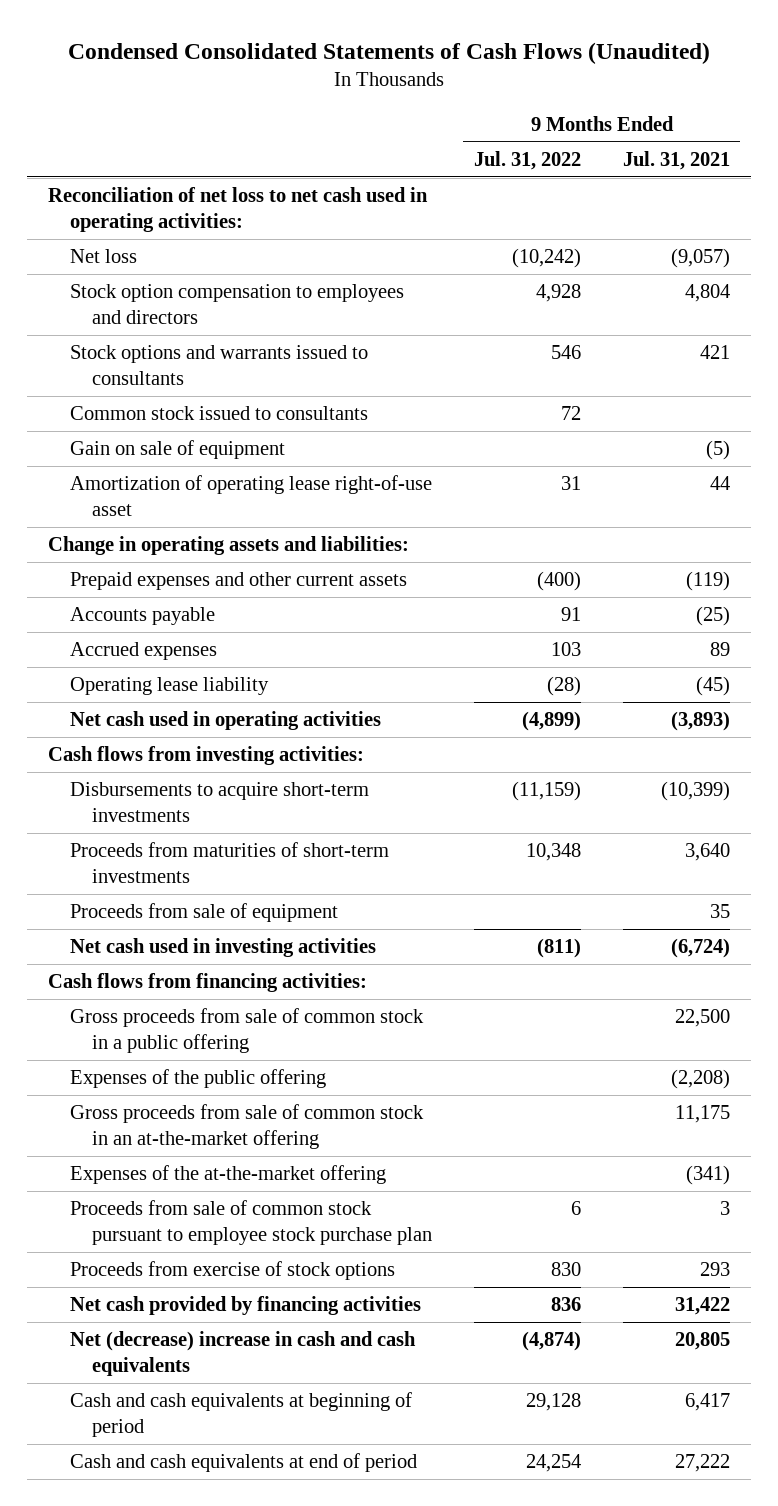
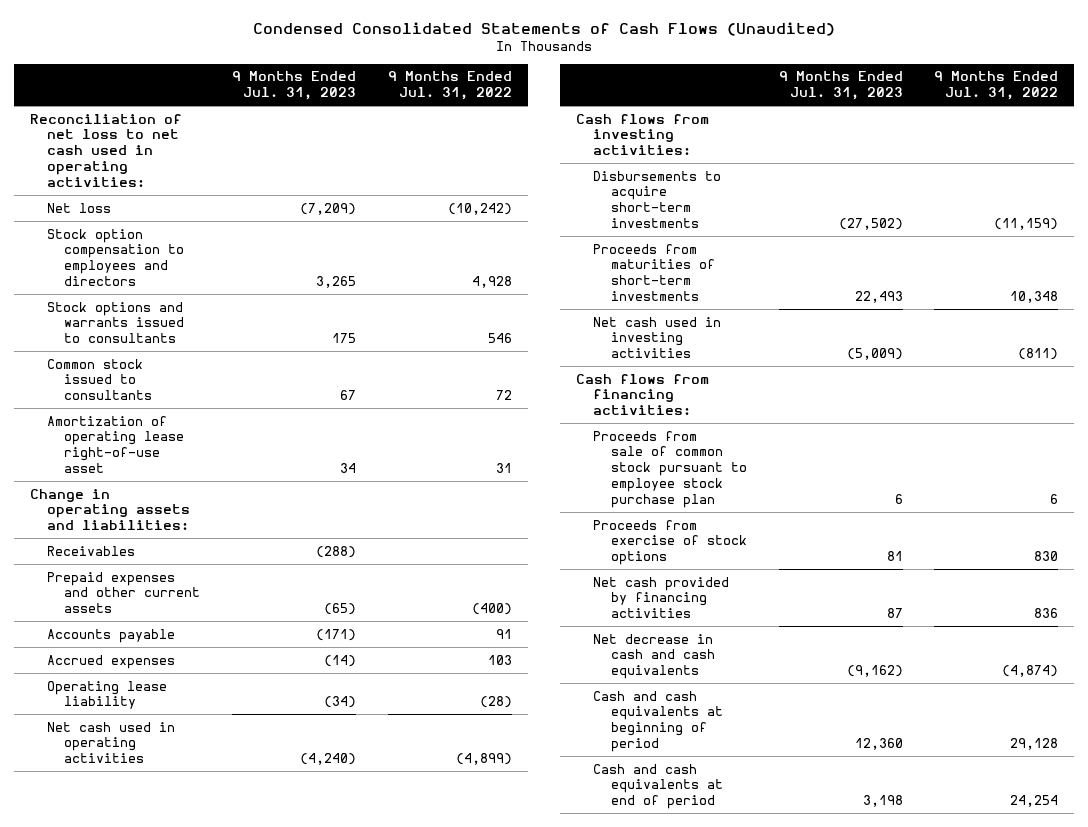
- | 9 Months Ended Jul. 31, 2022 | 9 Months Ended Jul. 31, 2021
+ | 9 Months Ended Jul. 31, 2023 | 9 Months Ended Jul. 31, 2022
- Gain on sale of equipment | | (5)
+ Receivables | (288) |
- Proceeds from sale of equipment | | 35
- Gross proceeds from sale of common stock in a public offering | | 22,500
- Expenses of the public offering | | (2,208)
- Gross proceeds from sale of common stock in an at-the-market offering | | 11,175
- Expenses of the at-the-market offering | | (341)
- Net (decrease) increase in cash and cash equivalents | (4,874) | 20,805
+ Net decrease in cash and cash equivalents | (9,162) | (4,874)

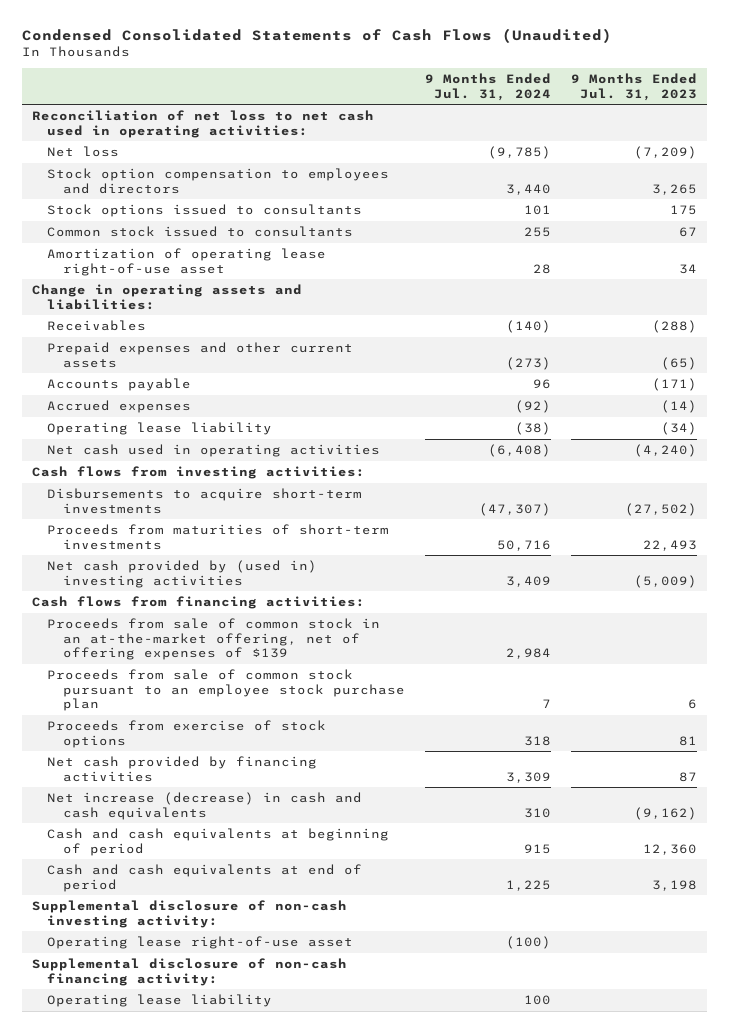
- | 9 Months Ended Jul. 31, 2023 | 9 Months Ended Jul. 31, 2022
+ | 9 Months Ended Jul. 31, 2024 | 9 Months Ended Jul. 31, 2023
- Stock options and warrants issued to consultants | 175 | 546
+ Stock options issued to consultants | 101 | 175
- Net cash used in investing activities | (5,009) | (811)
+ Net cash provided by (used in) investing activities | 3,409 | (5,009)
- Proceeds from sale of common stock pursuant to employee stock purchase plan | 6 | 6
+ Proceeds from sale of common stock in an at-the-market offering, net of offering expenses of $139 | 2,984 |
+ Proceeds from sale of common stock pursuant to an employee stock purchase plan | 7 | 6
- Net decrease in cash and cash equivalents | (9,162) | (4,874)
+ Net increase (decrease) in cash and cash equivalents | 310 | (9,162)
+ Supplemental disclosure of non-cash investing activity:
+ Operating lease right-of-use asset | (100) |
+ Supplemental disclosure of non-cash financing activity:
+ Operating lease liability | 100 |

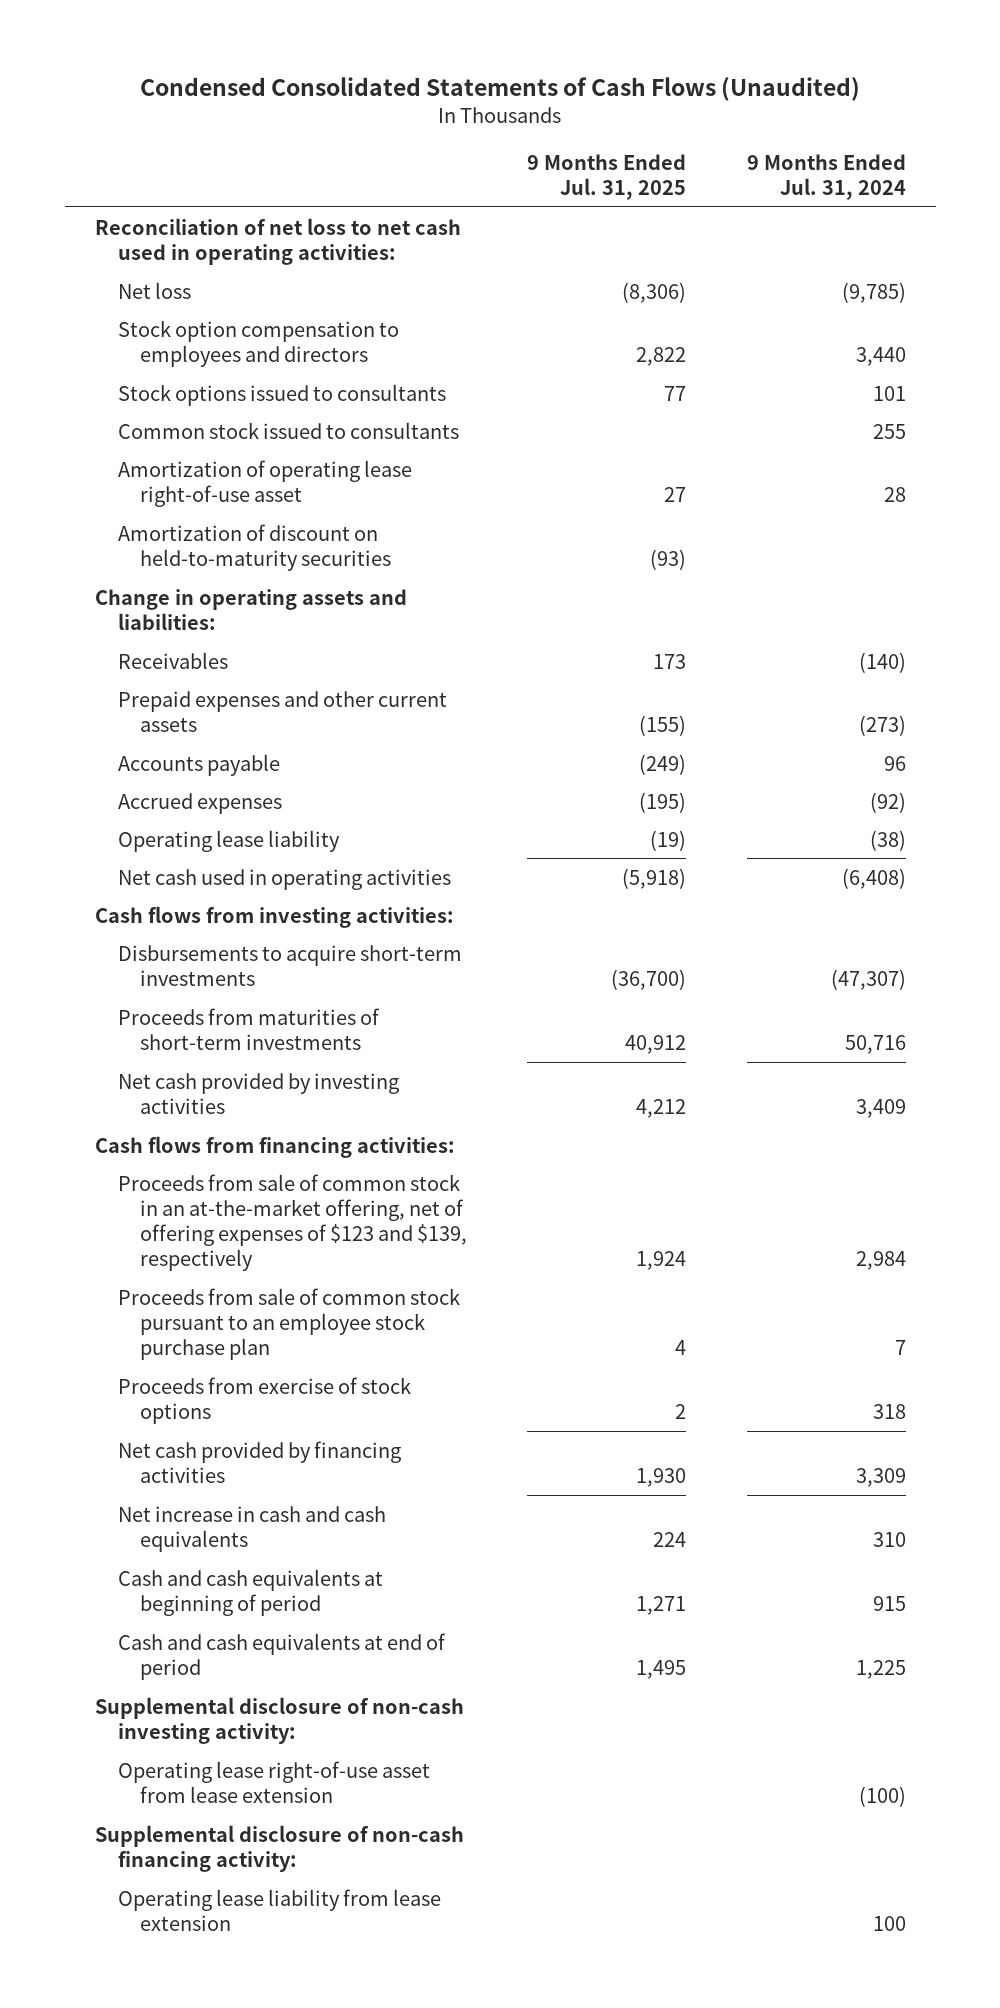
- | 9 Months Ended Jul. 31, 2024 | 9 Months Ended Jul. 31, 2023
+ | 9 Months Ended Jul. 31, 2025 | 9 Months Ended Jul. 31, 2024
+ Amortization of discount on held-to-maturity securities | (93) |
- Net cash provided by (used in) investing activities | 3,409 | (5,009)
+ Net cash provided by investing activities | 4,212 | 3,409
- Proceeds from sale of common stock in an at-the-market offering, net of offering expenses of $139 | 2,984 |
+ Proceeds from sale of common stock in an at-the-market offering, net of offering expenses of $123 and $139, respectively | 1,924 | 2,984
- Net increase (decrease) in cash and cash equivalents | 310 | (9,162)
+ Net increase in cash and cash equivalents | 224 | 310
- Operating lease right-of-use asset | (100) |
+ Operating lease right-of-use asset from lease extension | | (100)
- Operating lease liability | 100 |
+ Operating lease liability from lease extension | | 100

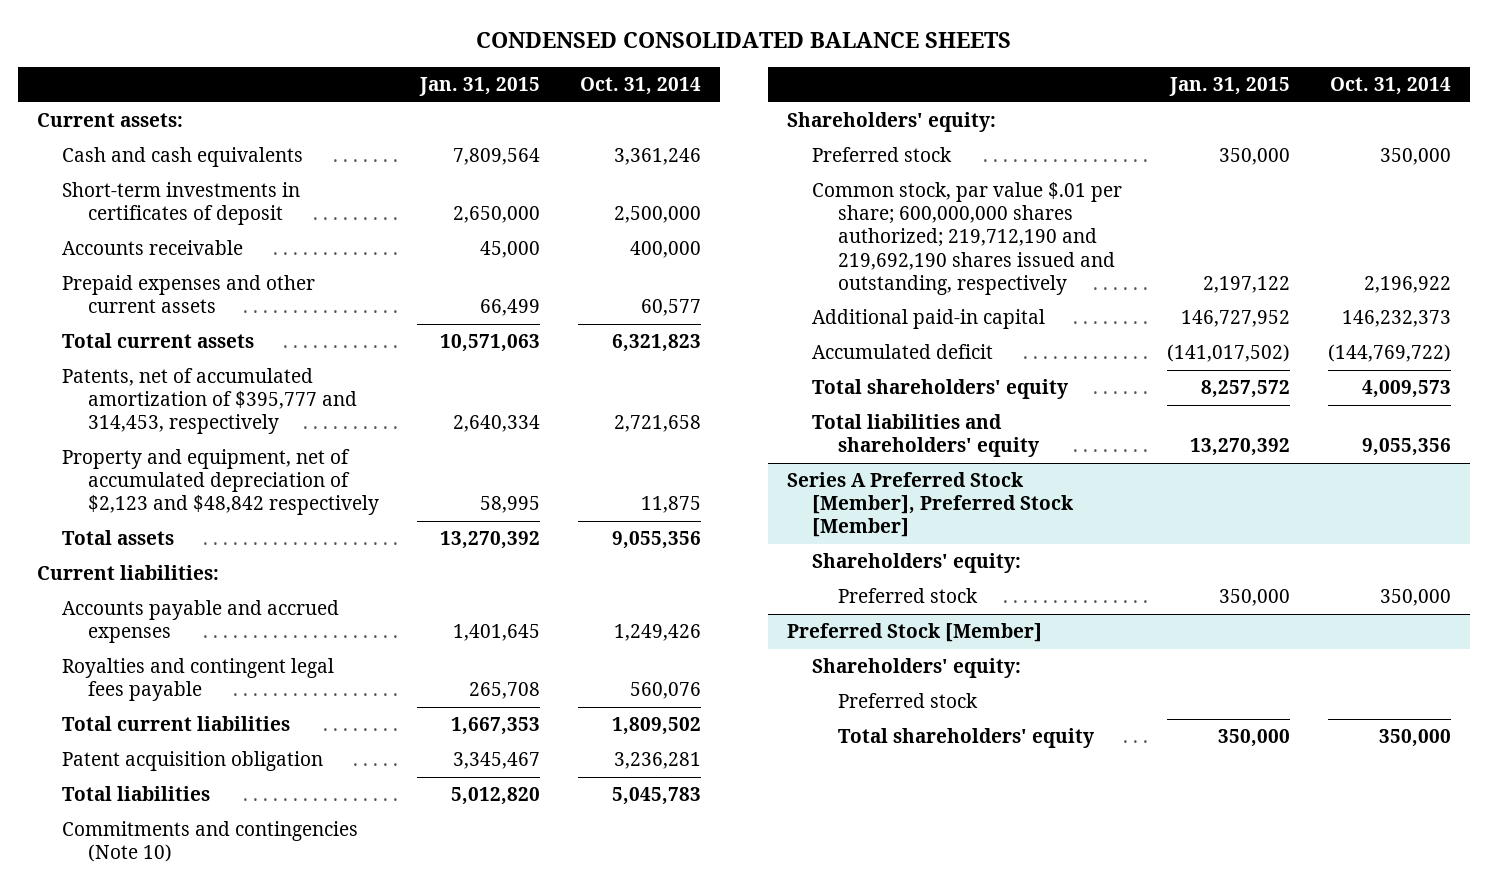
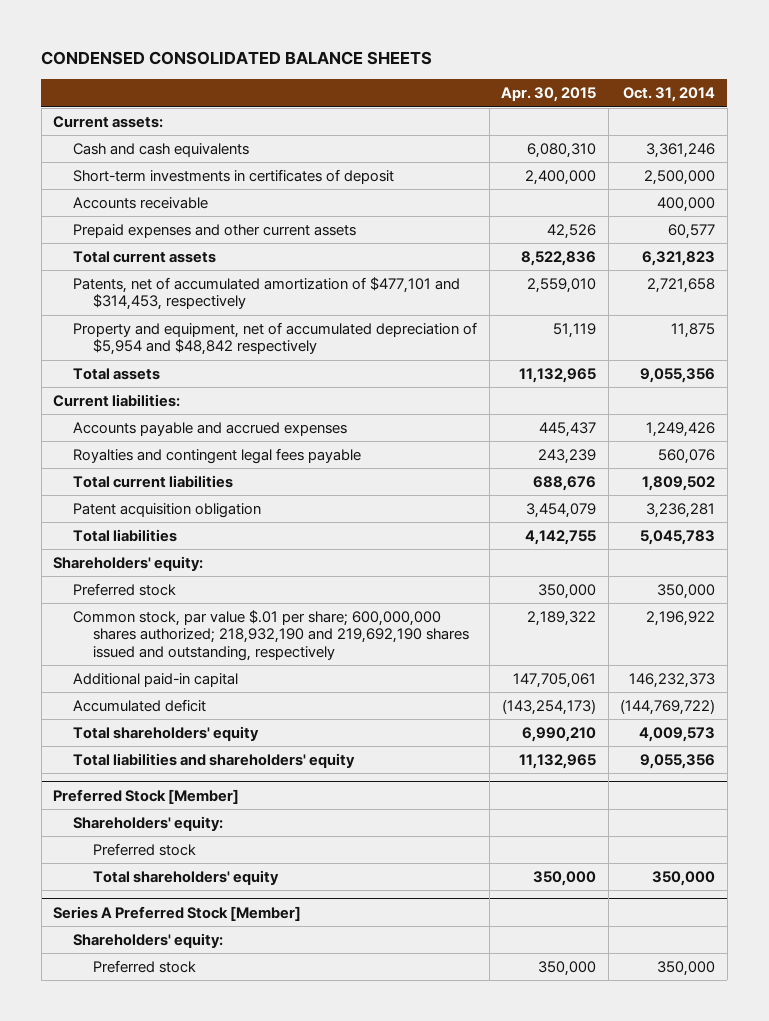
- | Jan. 31, 2015 | Oct. 31, 2014
+ | Apr. 30, 2015 | Oct. 31, 2014
- Patents, net of accumulated amortization of $395,777 and 314,453, respectively | 2,640,334 | 2,721,658
- Property and equipment, net of accumulated depreciation of $2,123 and $48,842 respectively | 58,995 | 11,875
+ Patents, net of accumulated amortization of $477,101 and $314,453, respectively | 2,559,010 | 2,721,658
+ Property and equipment, net of accumulated depreciation of $5,954 and $48,842 respectively | 51,119 | 11,875
- Commitments and contingencies (Note 10)
- Common stock, par value $.01 per share; 600,000,000 shares authorized; 219,712,190 and 219,692,190 shares issued and outstanding, respectively | 2,197,122 | 2,196,922
+ Common stock, par value $.01 per share; 600,000,000 shares authorized; 218,932,190 and 219,692,190 shares issued and outstanding, respectively | 2,189,322 | 2,196,922
- Series A Preferred Stock [Member], Preferred Stock [Member]
- Shareholders' equity:
- Preferred stock | 350,000 | 350,000
+ Series A Preferred Stock [Member]
+ Shareholders' equity:
+ Preferred stock | 350,000 | 350,000

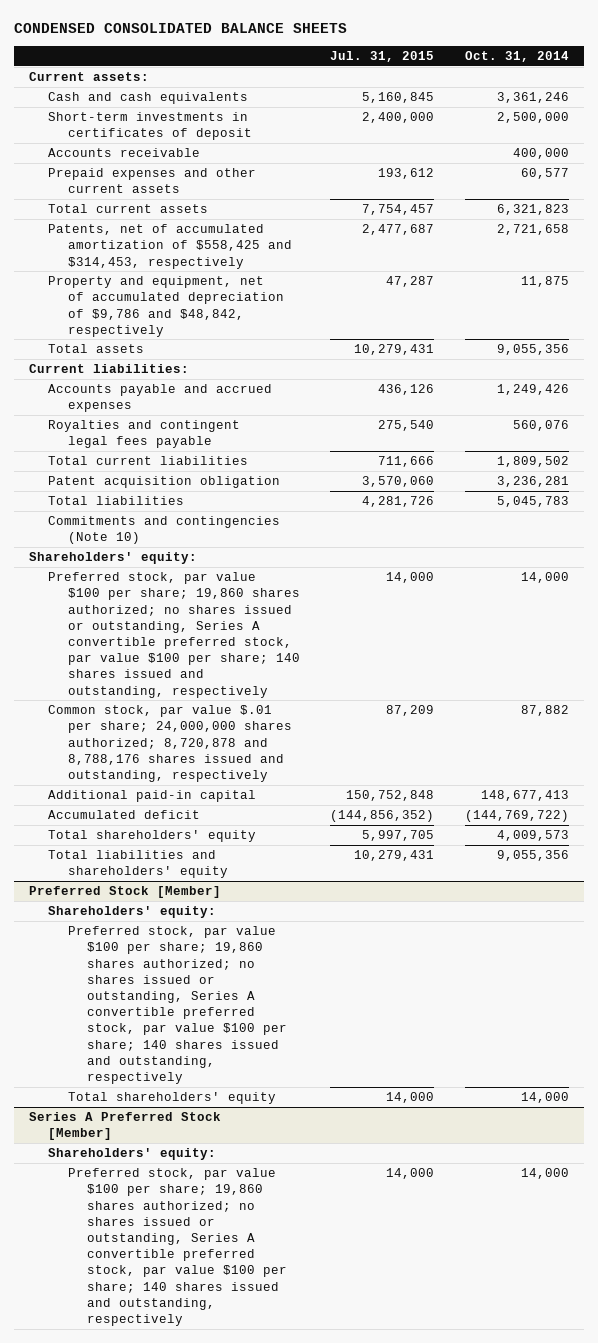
- | Apr. 30, 2015 | Oct. 31, 2014
+ | Jul. 31, 2015 | Oct. 31, 2014
- Patents, net of accumulated amortization of $477,101 and $314,453, respectively | 2,559,010 | 2,721,658
- Property and equipment, net of accumulated depreciation of $5,954 and $48,842 respectively | 51,119 | 11,875
+ Patents, net of accumulated amortization of $558,425 and $314,453, respectively | 2,477,687 | 2,721,658
+ Property and equipment, net of accumulated depreciation of $9,786 and $48,842, respectively | 47,287 | 11,875
+ Commitments and contingencies (Note 10)
- Preferred stock | 350,000 | 350,000
- Common stock, par value $.01 per share; 600,000,000 shares authorized; 218,932,190 and 219,692,190 shares issued and outstanding, respectively | 2,189,322 | 2,196,922
- Additional paid-in capital | 147,705,061 | 146,232,373
+ Preferred stock, par value $100 per share; 19,860 shares authorized; no shares issued or outstanding, Series A convertible preferred stock, par value $100 per share; 140 shares issued and outstanding, respectively | 14,000 | 14,000
+ Common stock, par value $.01 per share; 24,000,000 shares authorized; 8,720,878 and 8,788,176 shares issued and outstanding, respectively | 87,209 | 87,882
+ Additional paid-in capital | 150,752,848 | 148,677,413
@ Preferred Stock [Member]
- Preferred stock
- Total shareholders' equity | 350,000 | 350,000
+ Preferred stock, par value $100 per share; 19,860 shares authorized; no shares issued or outstanding, Series A convertible preferred stock, par value $100 per share; 140 shares issued and outstanding, respectively
+ Total shareholders' equity | 14,000 | 14,000
@ Series A Preferred Stock [Member]
- Preferred stock | 350,000 | 350,000
+ Preferred stock, par value $100 per share; 19,860 shares authorized; no shares issued or outstanding, Series A convertible preferred stock, par value $100 per share; 140 shares issued and outstanding, respectively | 14,000 | 14,000

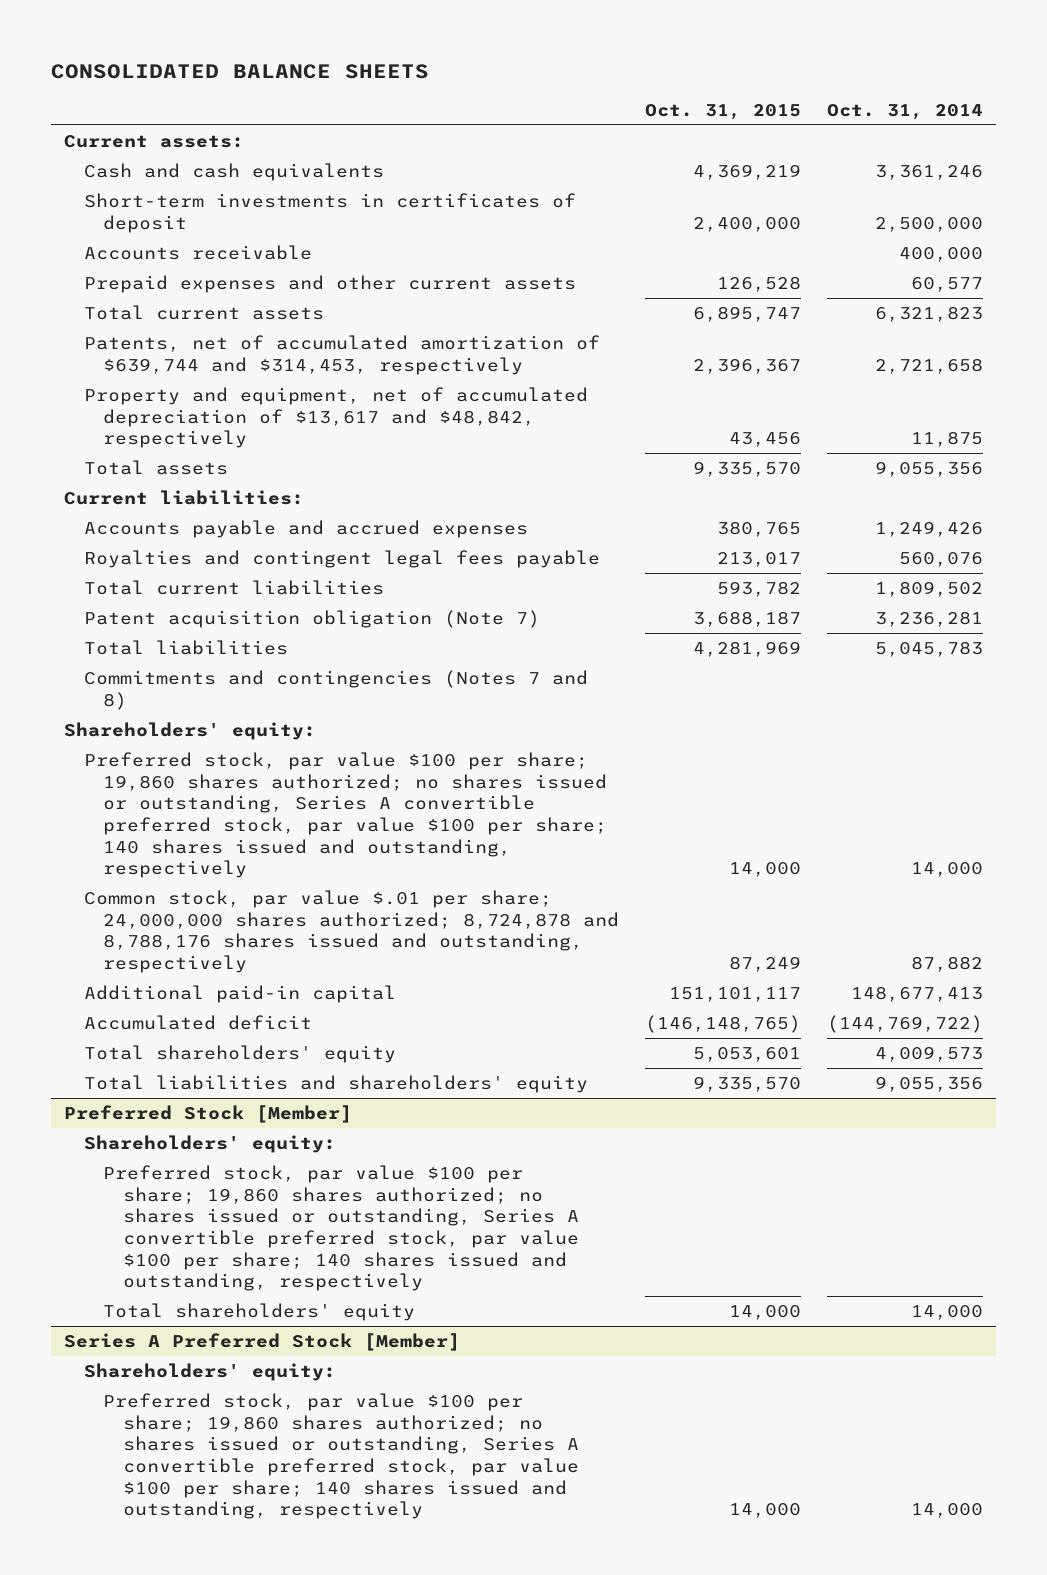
- CONDENSED CONSOLIDATED BALANCE SHEETS
+ CONSOLIDATED BALANCE SHEETS
- | Jul. 31, 2015 | Oct. 31, 2014
+ | Oct. 31, 2015 | Oct. 31, 2014
- Patents, net of accumulated amortization of $558,425 and $314,453, respectively | 2,477,687 | 2,721,658
- Property and equipment, net of accumulated depreciation of $9,786 and $48,842, respectively | 47,287 | 11,875
+ Patents, net of accumulated amortization of $639,744 and $314,453, respectively | 2,396,367 | 2,721,658
+ Property and equipment, net of accumulated depreciation of $13,617 and $48,842, respectively | 43,456 | 11,875
- Patent acquisition obligation | 3,570,060 | 3,236,281
+ Patent acquisition obligation (Note 7) | 3,688,187 | 3,236,281
- Commitments and contingencies (Note 10)
+ Commitments and contingencies (Notes 7 and 8)
- Common stock, par value $.01 per share; 24,000,000 shares authorized; 8,720,878 and 8,788,176 shares issued and outstanding, respectively | 87,209 | 87,882
+ Common stock, par value $.01 per share; 24,000,000 shares authorized; 8,724,878 and 8,788,176 shares issued and outstanding, respectively | 87,249 | 87,882

